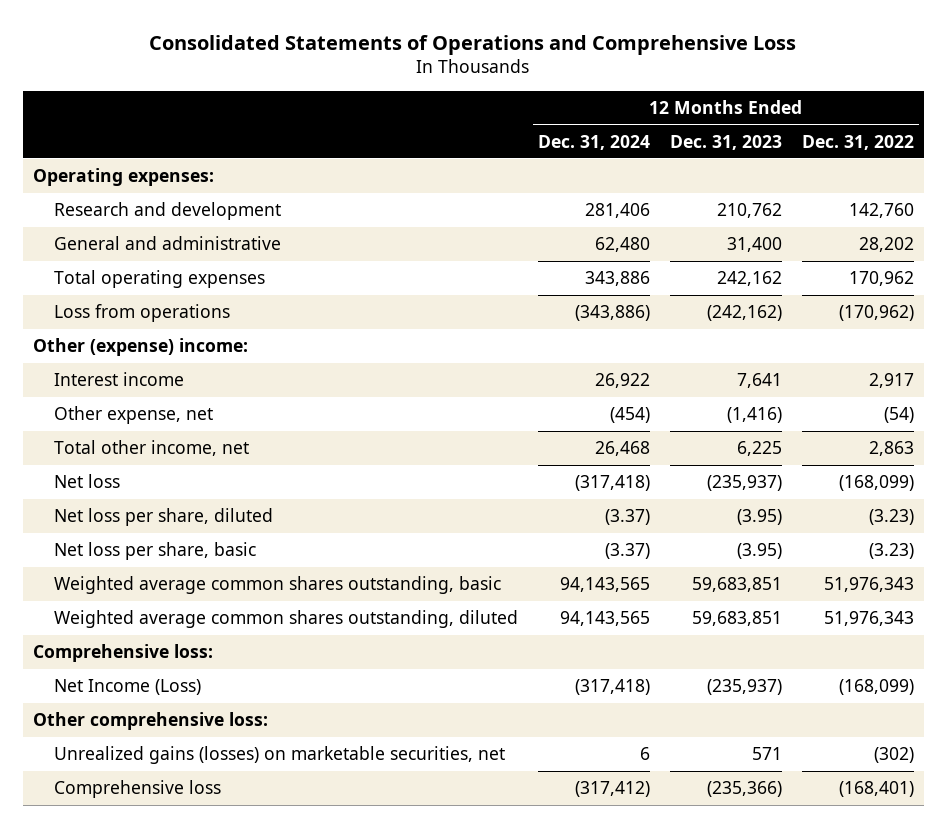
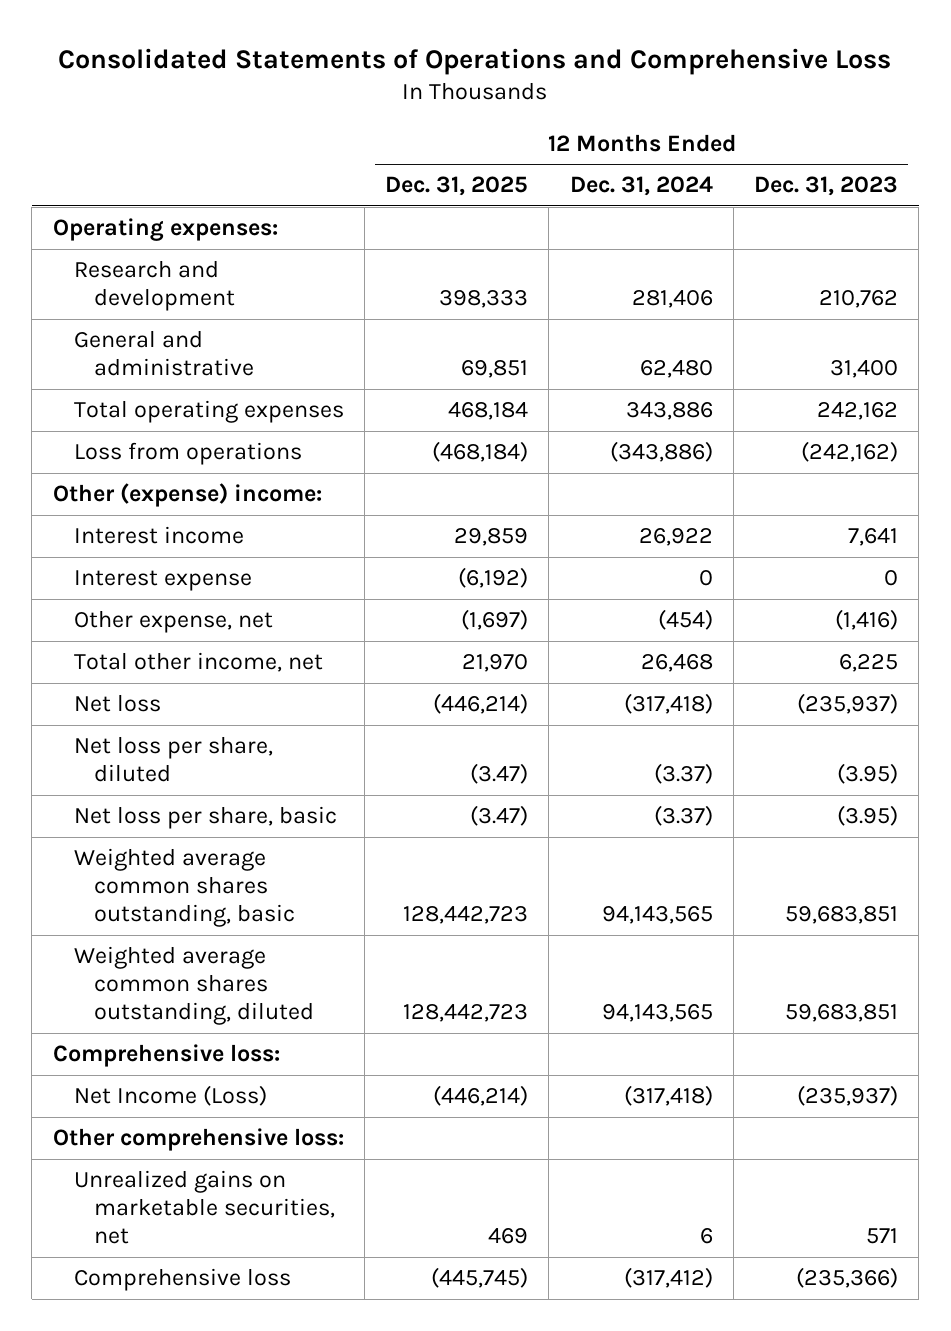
- | 12 Months Ended Dec. 31, 2024 | 12 Months Ended Dec. 31, 2023 | 12 Months Ended Dec. 31, 2022
+ | 12 Months Ended Dec. 31, 2025 | 12 Months Ended Dec. 31, 2024 | 12 Months Ended Dec. 31, 2023
+ Interest expense | (6,192) | 0 | 0
- Unrealized gains (losses) on marketable securities, net | 6 | 571 | (302)
+ Unrealized gains on marketable securities, net | 469 | 6 | 571

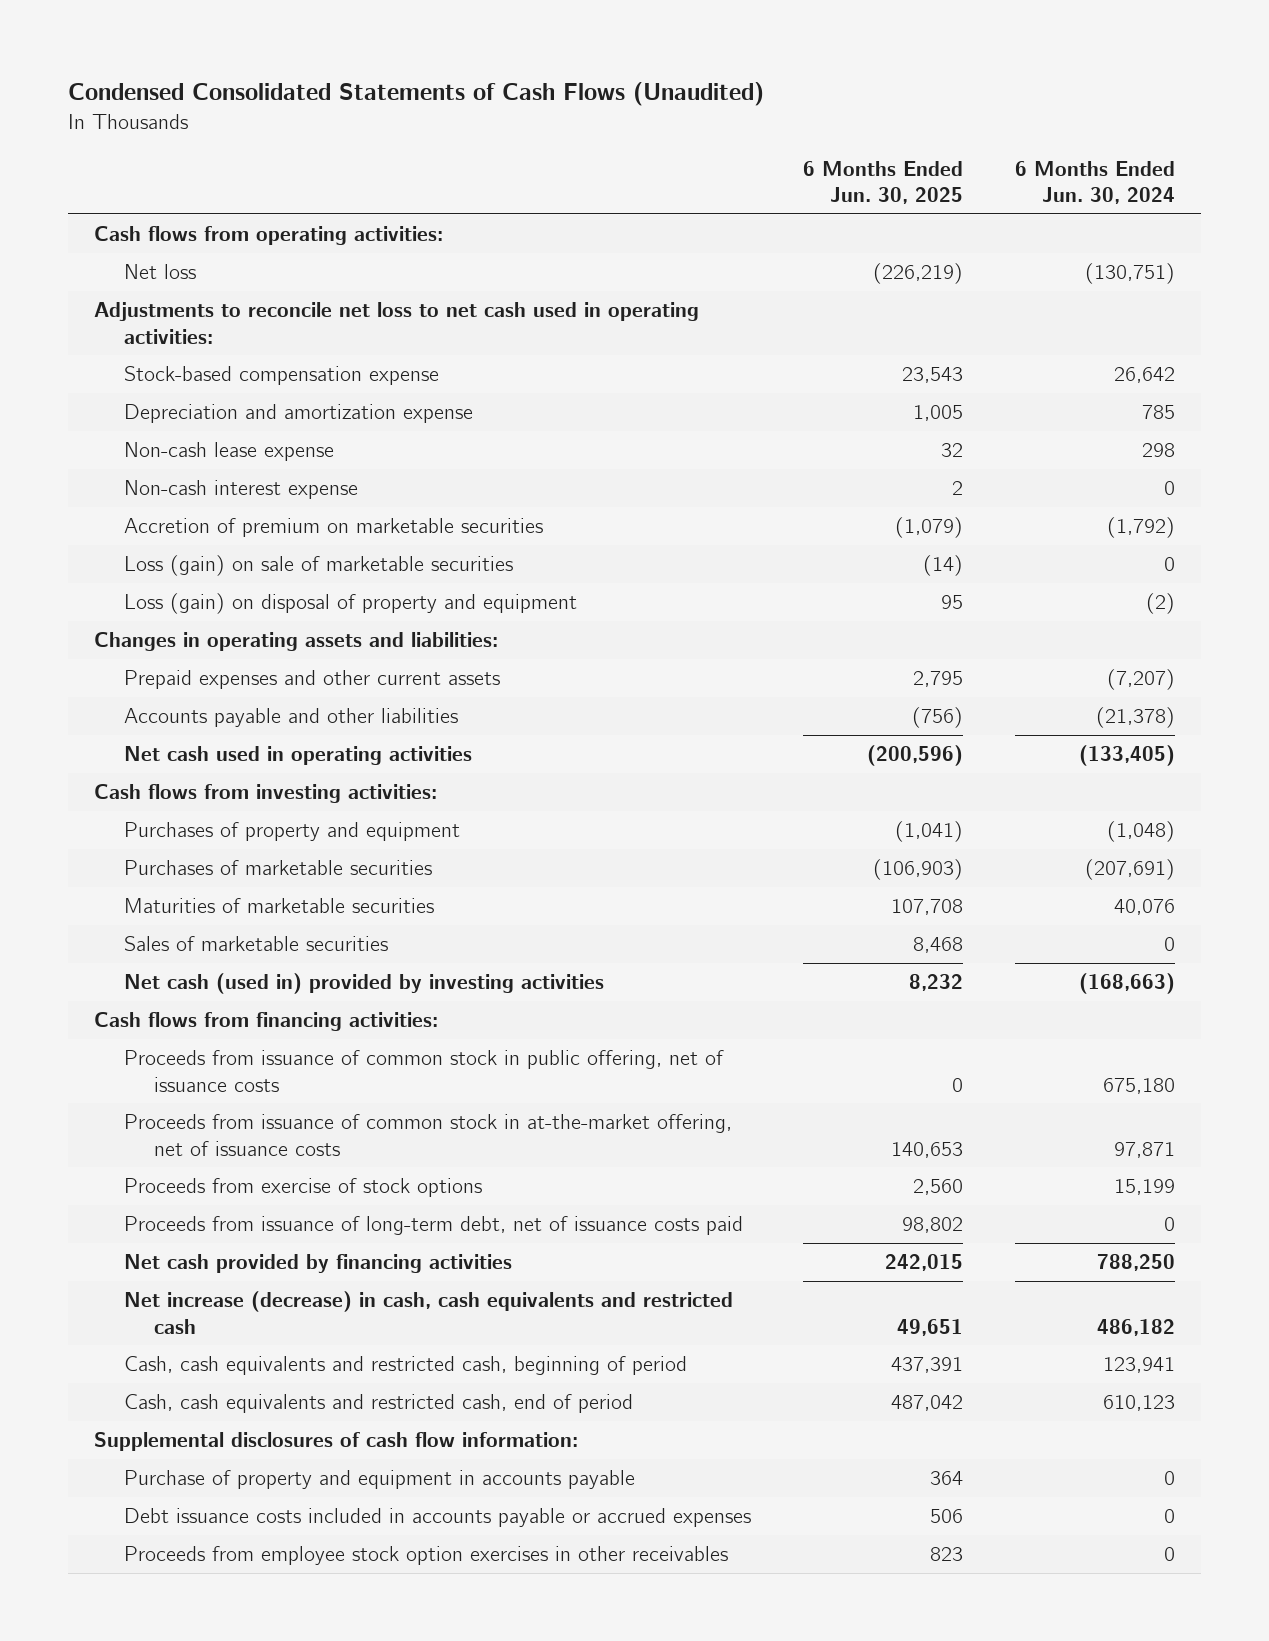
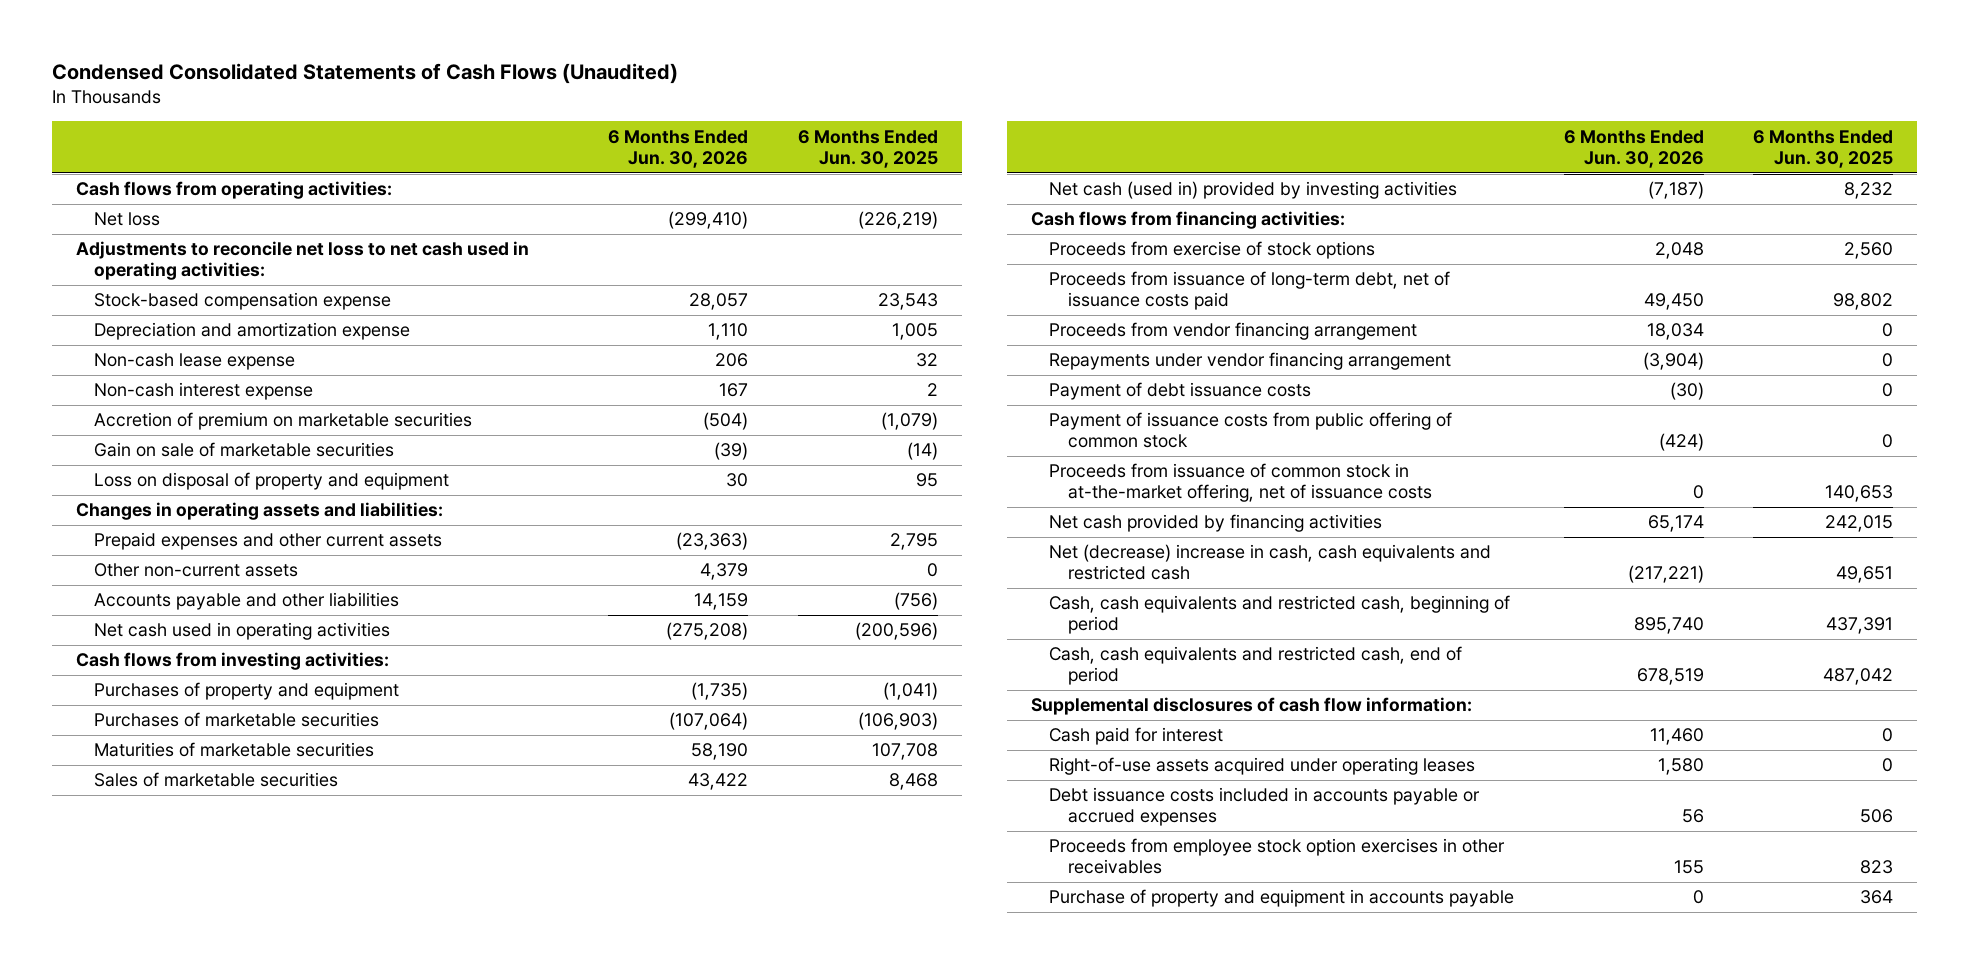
- | 6 Months Ended Jun. 30, 2025 | 6 Months Ended Jun. 30, 2024
+ | 6 Months Ended Jun. 30, 2026 | 6 Months Ended Jun. 30, 2025
- Loss (gain) on sale of marketable securities | (14) | 0
- Loss (gain) on disposal of property and equipment | 95 | (2)
+ Gain on sale of marketable securities | (39) | (14)
+ Loss on disposal of property and equipment | 30 | 95
+ Other non-current assets | 4,379 | 0
- Proceeds from issuance of common stock in public offering, net of issuance costs | 0 | 675,180
+ Proceeds from vendor financing arrangement | 18,034 | 0
+ Repayments under vendor financing arrangement | (3,904) | 0
+ Payment of debt issuance costs | (30) | 0
+ Payment of issuance costs from public offering of common stock | (424) | 0
moved down: Proceeds from issuance of common stock in at-the-market offering, net of issuance costs | 0 | 140,653
- Net increase (decrease) in cash, cash equivalents and restricted cash | 49,651 | 486,182
+ Net (decrease) increase in cash, cash equivalents and restricted cash | (217,221) | 49,651
+ Cash paid for interest | 11,460 | 0
+ Right-of-use assets acquired under operating leases | 1,580 | 0
moved down: Purchase of property and equipment in accounts payable | 0 | 364

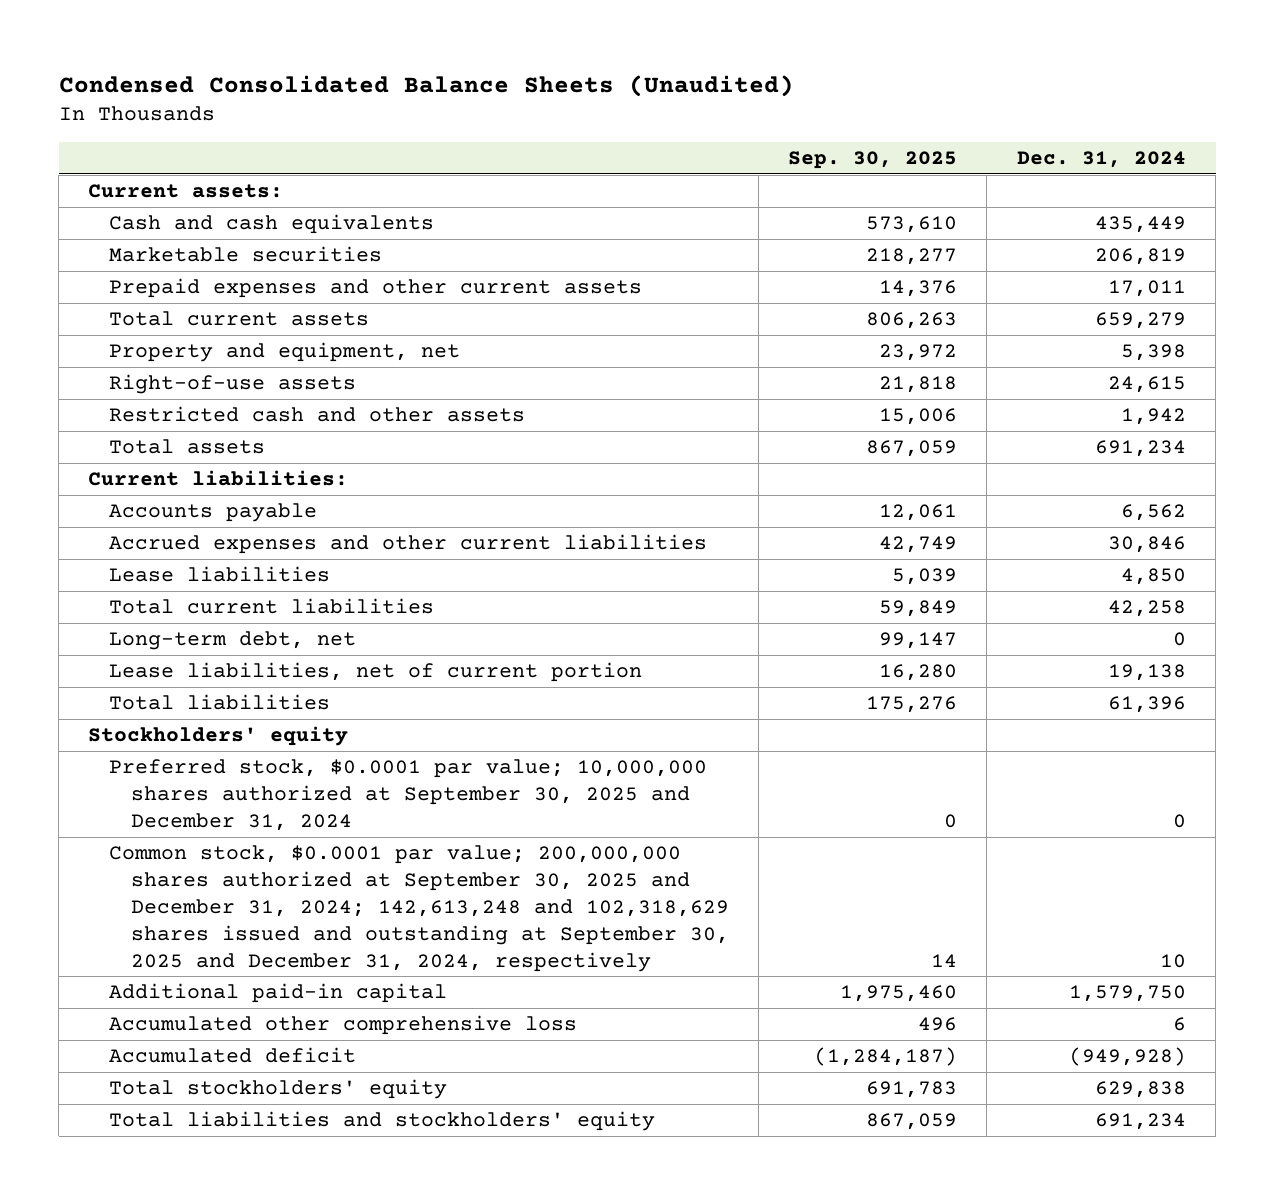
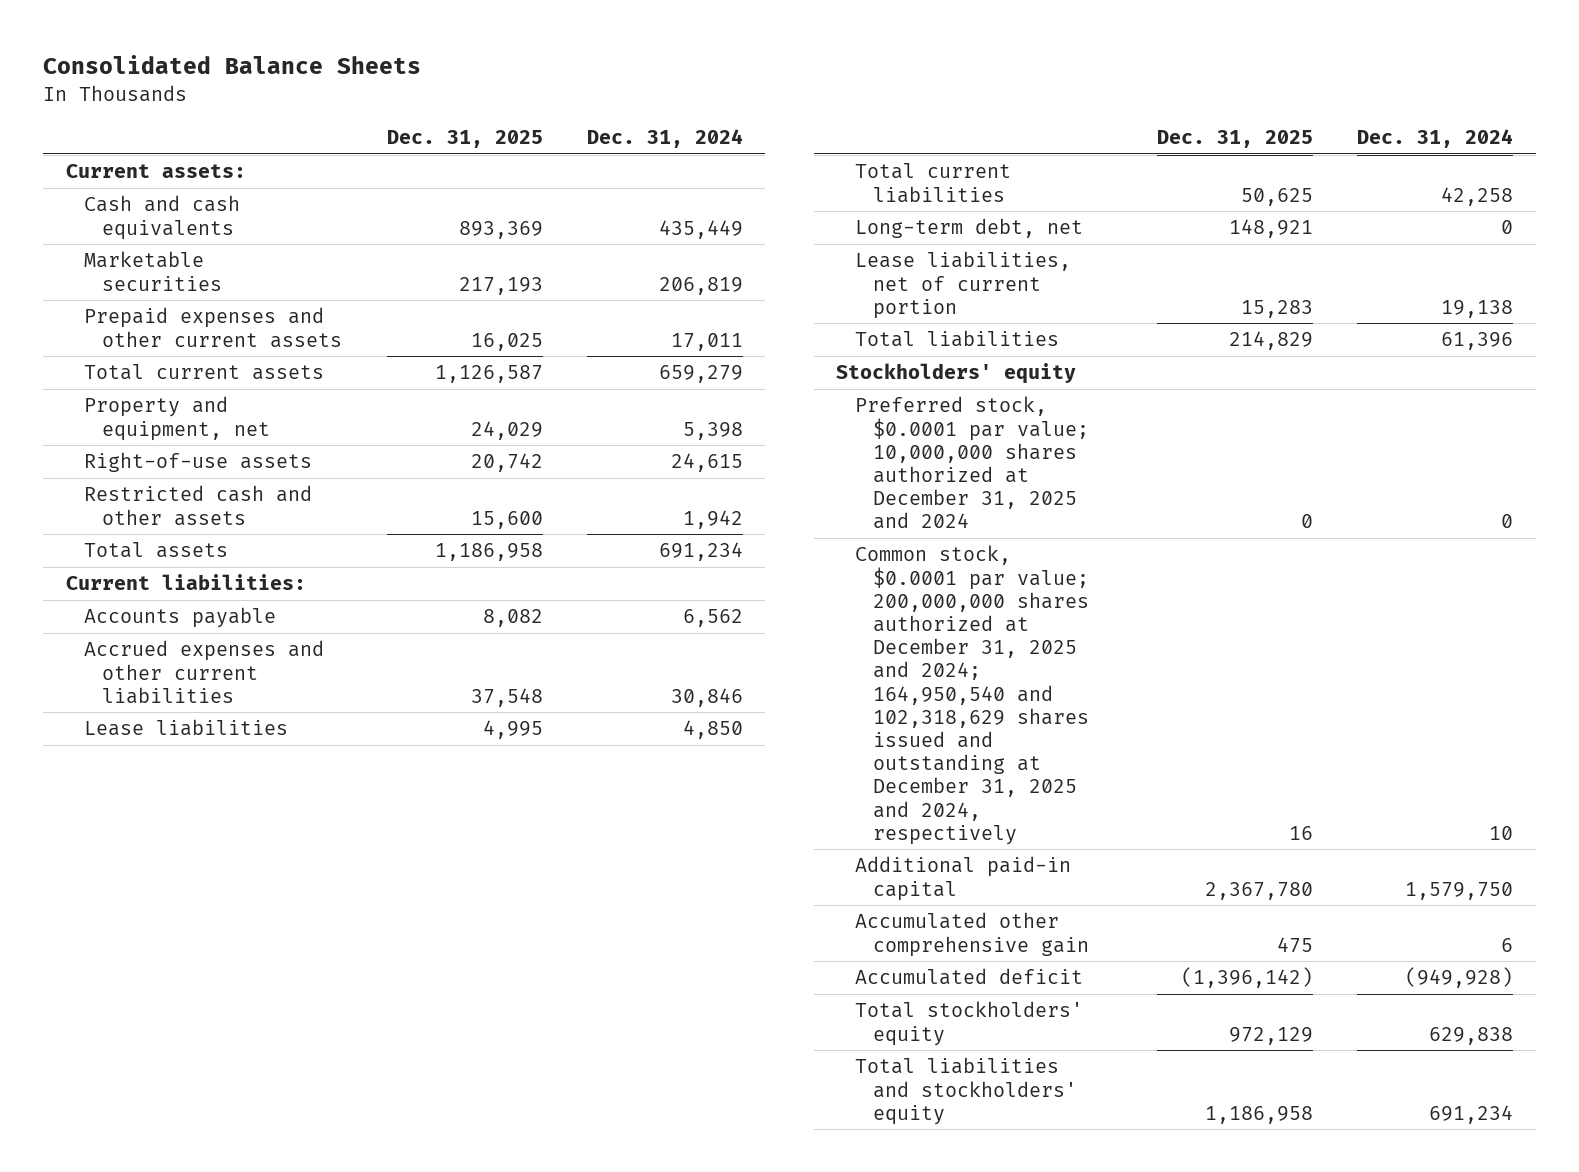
- Condensed Consolidated Balance Sheets (Unaudited)
+ Consolidated Balance Sheets
- | Sep. 30, 2025 | Dec. 31, 2024
+ | Dec. 31, 2025 | Dec. 31, 2024
- Preferred stock, $0.0001 par value; 10,000,000 shares authorized at September 30, 2025 and December 31, 2024 | 0 | 0
- Common stock, $0.0001 par value; 200,000,000 shares authorized at September 30, 2025 and December 31, 2024; 142,613,248 and 102,318,629 shares issued and outstanding at September 30, 2025 and December 31, 2024, respectively | 14 | 10
+ Preferred stock, $0.0001 par value; 10,000,000 shares authorized at December 31, 2025 and 2024 | 0 | 0
+ Common stock, $0.0001 par value; 200,000,000 shares authorized at December 31, 2025 and 2024; 164,950,540 and 102,318,629 shares issued and outstanding at December 31, 2025 and 2024, respectively | 16 | 10
- Accumulated other comprehensive loss | 496 | 6
+ Accumulated other comprehensive gain | 475 | 6

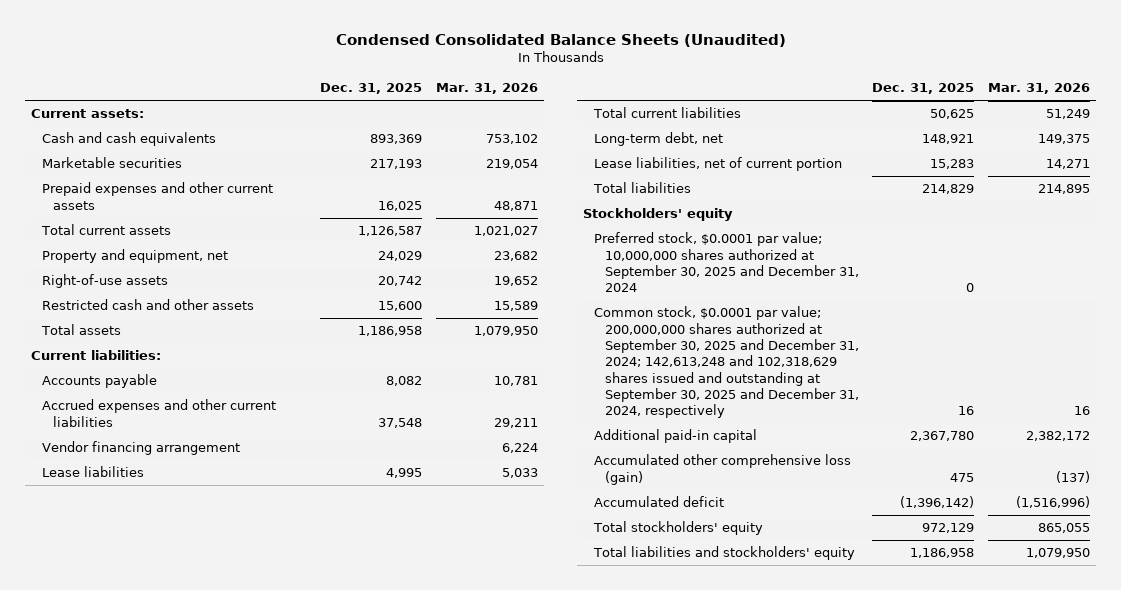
- Consolidated Balance Sheets
+ Condensed Consolidated Balance Sheets (Unaudited)
- | Dec. 31, 2025 | Dec. 31, 2024
+ | Dec. 31, 2025 | Mar. 31, 2026
+ Vendor financing arrangement | | 6,224
- Preferred stock, $0.0001 par value; 10,000,000 shares authorized at December 31, 2025 and 2024 | 0 | 0
- Common stock, $0.0001 par value; 200,000,000 shares authorized at December 31, 2025 and 2024; 164,950,540 and 102,318,629 shares issued and outstanding at December 31, 2025 and 2024, respectively | 16 | 10
+ Preferred stock, $0.0001 par value; 10,000,000 shares authorized at September 30, 2025 and December 31, 2024 | 0 |
+ Common stock, $0.0001 par value; 200,000,000 shares authorized at September 30, 2025 and December 31, 2024; 142,613,248 and 102,318,629 shares issued and outstanding at September 30, 2025 and December 31, 2024, respectively | 16 | 16
- Accumulated other comprehensive gain | 475 | 6
+ Accumulated other comprehensive loss (gain) | 475 | (137)

